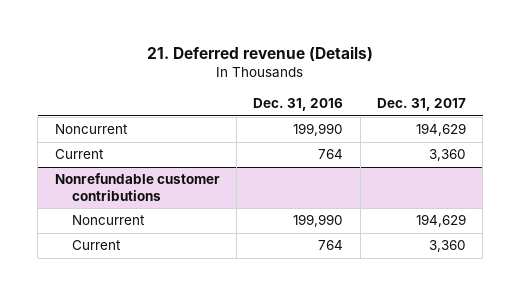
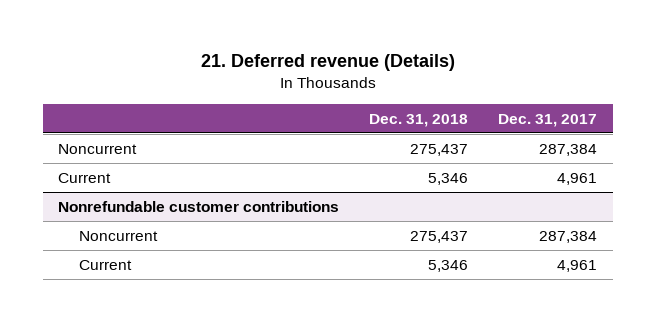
- | Dec. 31, 2016 | Dec. 31, 2017
+ | Dec. 31, 2018 | Dec. 31, 2017
- Noncurrent | 199,990 | 194,629
- Current | 764 | 3,360
+ Noncurrent | 275,437 | 287,384
+ Current | 5,346 | 4,961
@ Nonrefundable customer contributions
- Noncurrent | 199,990 | 194,629
- Current | 764 | 3,360
+ Noncurrent | 275,437 | 287,384
+ Current | 5,346 | 4,961

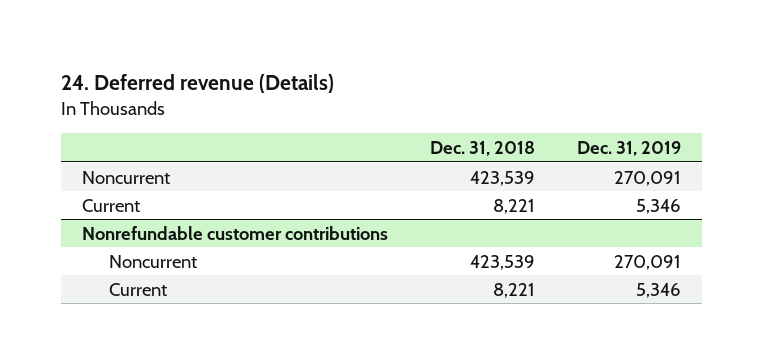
- 21. Deferred revenue (Details)
+ 24. Deferred revenue (Details)
- | Dec. 31, 2018 | Dec. 31, 2017
+ | Dec. 31, 2018 | Dec. 31, 2019
- Noncurrent | 275,437 | 287,384
- Current | 5,346 | 4,961
+ Noncurrent | 423,539 | 270,091
+ Current | 8,221 | 5,346
@ Nonrefundable customer contributions
- Noncurrent | 275,437 | 287,384
- Current | 5,346 | 4,961
+ Noncurrent | 423,539 | 270,091
+ Current | 8,221 | 5,346

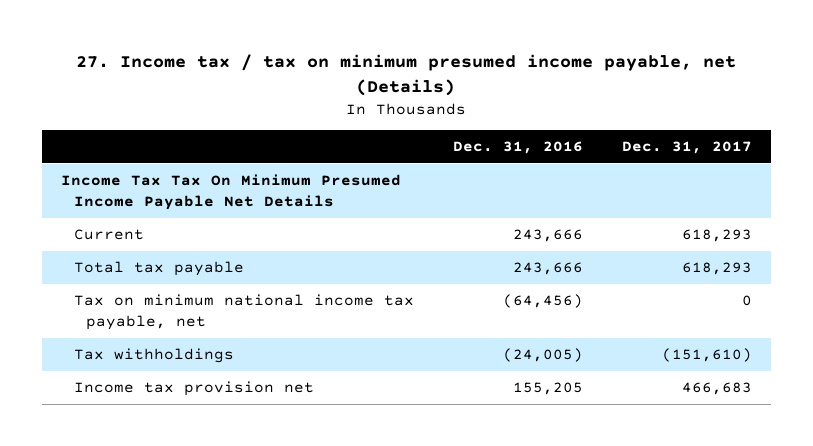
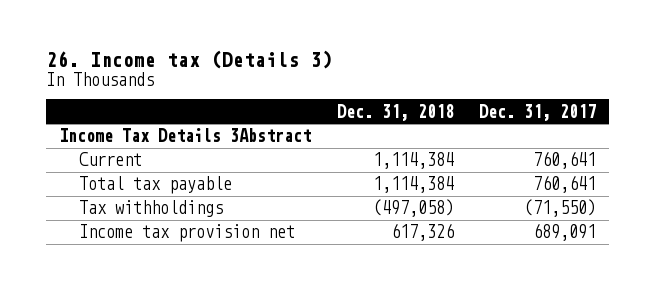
- 27. Income tax / tax on minimum presumed income payable, net (Details)
+ 26. Income tax (Details 3)
- | Dec. 31, 2016 | Dec. 31, 2017
+ | Dec. 31, 2018 | Dec. 31, 2017
- Income Tax Tax On Minimum Presumed Income Payable Net Details
- Current | 243,666 | 618,293
- Total tax payable | 243,666 | 618,293
- Tax on minimum national income tax payable, net | (64,456) | 0
- Tax withholdings | (24,005) | (151,610)
- Income tax provision net | 155,205 | 466,683
+ Income Tax Details 3Abstract
+ Current | 1,114,384 | 760,641
+ Total tax payable | 1,114,384 | 760,641
+ Tax withholdings | (497,058) | (71,550)
+ Income tax provision net | 617,326 | 689,091

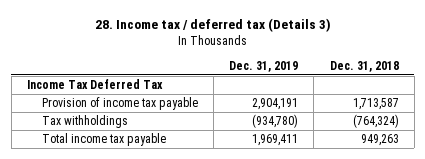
- 26. Income tax (Details 3)
+ 28. Income tax / deferred tax (Details 3)
- | Dec. 31, 2018 | Dec. 31, 2017
+ | Dec. 31, 2019 | Dec. 31, 2018
- Income Tax Details 3Abstract
- Current | 1,114,384 | 760,641
- Total tax payable | 1,114,384 | 760,641
- Tax withholdings | (497,058) | (71,550)
- Income tax provision net | 617,326 | 689,091
+ Income Tax Deferred Tax
+ Provision of income tax payable | 2,904,191 | 1,713,587
+ Tax withholdings | (934,780) | (764,324)
+ Total income tax payable | 1,969,411 | 949,263

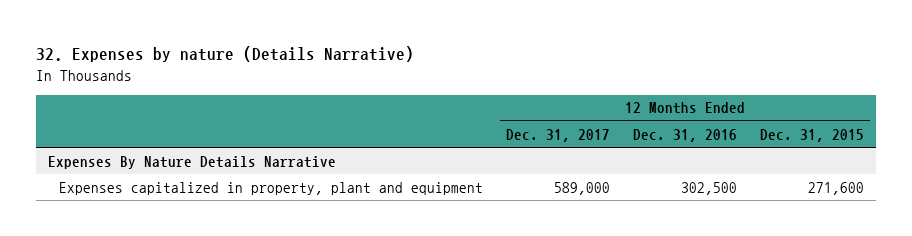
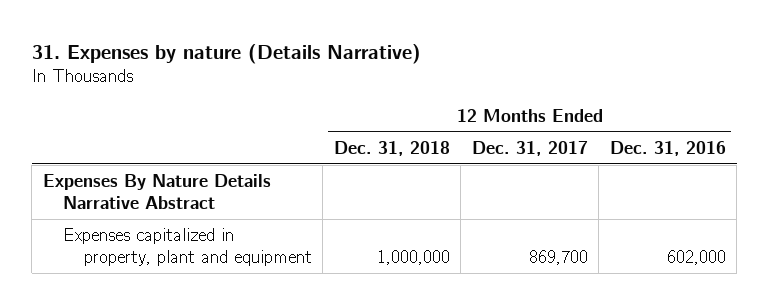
- 32. Expenses by nature (Details Narrative)
+ 31. Expenses by nature (Details Narrative)
- | 12 Months Ended Dec. 31, 2017 | 12 Months Ended Dec. 31, 2016 | 12 Months Ended Dec. 31, 2015
+ | 12 Months Ended Dec. 31, 2018 | 12 Months Ended Dec. 31, 2017 | 12 Months Ended Dec. 31, 2016
- Expenses By Nature Details Narrative
- Expenses capitalized in property, plant and equipment | 589,000 | 302,500 | 271,600
+ Expenses By Nature Details Narrative Abstract
+ Expenses capitalized in property, plant and equipment | 1,000,000 | 869,700 | 602,000

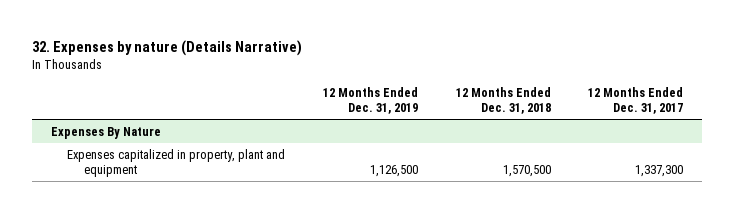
- 31. Expenses by nature (Details Narrative)
+ 32. Expenses by nature (Details Narrative)
- | 12 Months Ended Dec. 31, 2018 | 12 Months Ended Dec. 31, 2017 | 12 Months Ended Dec. 31, 2016
+ | 12 Months Ended Dec. 31, 2019 | 12 Months Ended Dec. 31, 2018 | 12 Months Ended Dec. 31, 2017
- Expenses By Nature Details Narrative Abstract
- Expenses capitalized in property, plant and equipment | 1,000,000 | 869,700 | 602,000
+ Expenses By Nature
+ Expenses capitalized in property, plant and equipment | 1,126,500 | 1,570,500 | 1,337,300

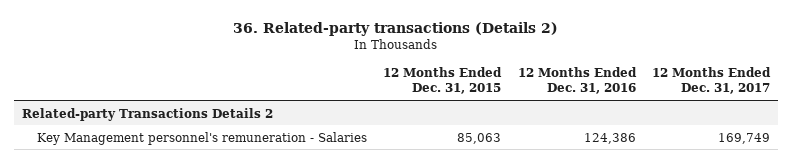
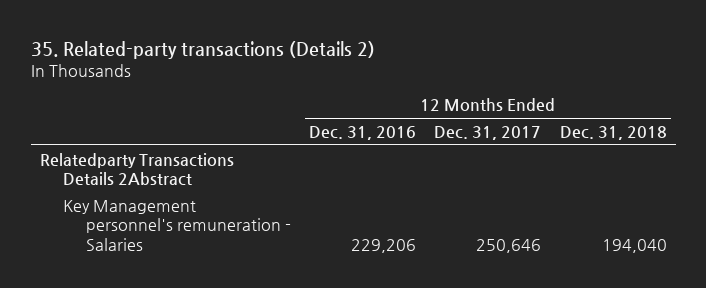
- 36. Related-party transactions (Details 2)
+ 35. Related-party transactions (Details 2)
- | 12 Months Ended Dec. 31, 2015 | 12 Months Ended Dec. 31, 2016 | 12 Months Ended Dec. 31, 2017
+ | 12 Months Ended Dec. 31, 2016 | 12 Months Ended Dec. 31, 2017 | 12 Months Ended Dec. 31, 2018
- Related-party Transactions Details 2
- Key Management personnel's remuneration - Salaries | 85,063 | 124,386 | 169,749
+ Relatedparty Transactions Details 2Abstract
+ Key Management personnel's remuneration - Salaries | 229,206 | 250,646 | 194,040

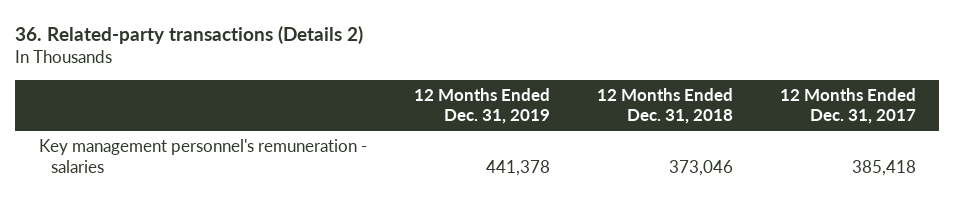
- 35. Related-party transactions (Details 2)
+ 36. Related-party transactions (Details 2)
- | 12 Months Ended Dec. 31, 2016 | 12 Months Ended Dec. 31, 2017 | 12 Months Ended Dec. 31, 2018
+ | 12 Months Ended Dec. 31, 2019 | 12 Months Ended Dec. 31, 2018 | 12 Months Ended Dec. 31, 2017
- Relatedparty Transactions Details 2Abstract
- Key Management personnel's remuneration - Salaries | 229,206 | 250,646 | 194,040
+ Key management personnel's remuneration - salaries | 441,378 | 373,046 | 385,418

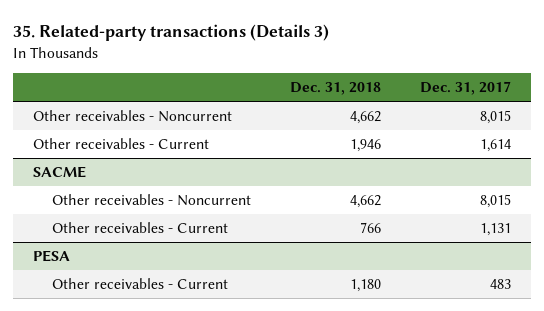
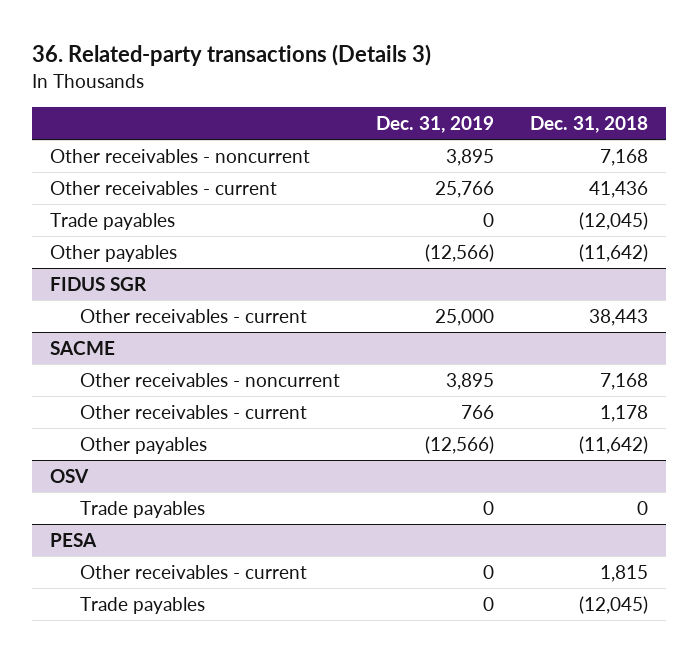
- 35. Related-party transactions (Details 3)
+ 36. Related-party transactions (Details 3)
- | Dec. 31, 2018 | Dec. 31, 2017
+ | Dec. 31, 2019 | Dec. 31, 2018
- Other receivables - Noncurrent | 4,662 | 8,015
- Other receivables - Current | 1,946 | 1,614
+ Other receivables - noncurrent | 3,895 | 7,168
+ Other receivables - current | 25,766 | 41,436
+ Trade payables | 0 | (12,045)
+ Other payables | (12,566) | (11,642)
+ FIDUS SGR
+ Other receivables - current | 25,000 | 38,443
@ SACME
- Other receivables - Noncurrent | 4,662 | 8,015
- Other receivables - Current | 766 | 1,131
+ Other receivables - noncurrent | 3,895 | 7,168
+ Other receivables - current | 766 | 1,178
+ Other payables | (12,566) | (11,642)
+ OSV
+ Trade payables | 0 | 0
@ PESA
- Other receivables - Current | 1,180 | 483
+ Other receivables - current | 0 | 1,815
+ Trade payables | 0 | (12,045)

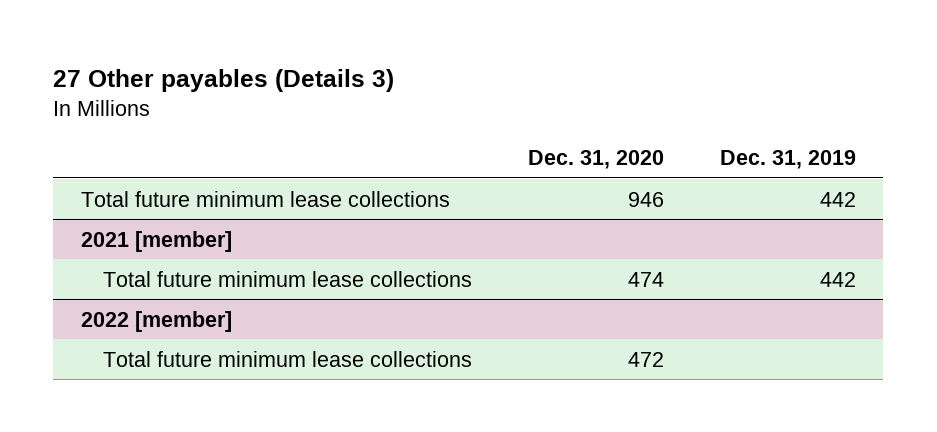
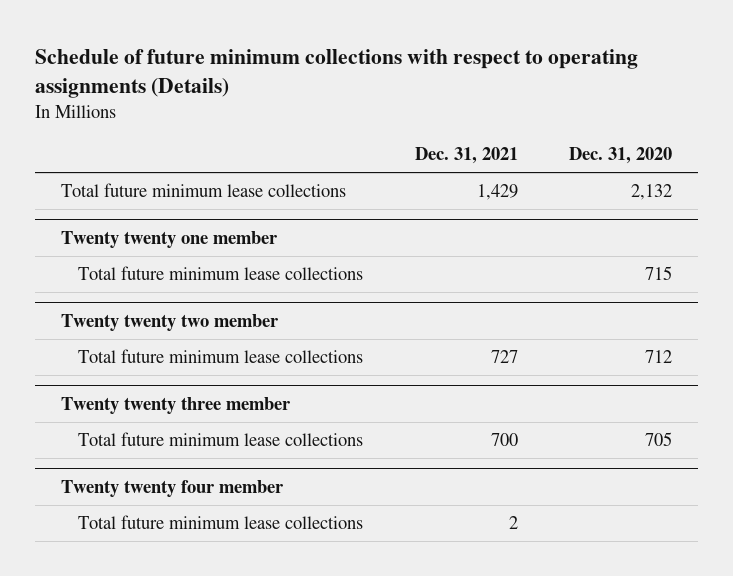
- 27 Other payables (Details 3)
+ Schedule of future minimum collections with respect to operating assignments (Details)
- | Dec. 31, 2020 | Dec. 31, 2019
+ | Dec. 31, 2021 | Dec. 31, 2020
- Total future minimum lease collections | 946 | 442
- 2021 [member]
- Total future minimum lease collections | 474 | 442
- 2022 [member]
- Total future minimum lease collections | 472 |
+ Total future minimum lease collections | 1,429 | 2,132
+ Twenty twenty one member
+ Total future minimum lease collections | | 715
+ Twenty twenty two member
+ Total future minimum lease collections | 727 | 712
+ Twenty twenty three member
+ Total future minimum lease collections | 700 | 705
+ Twenty twenty four member
+ Total future minimum lease collections | 2 |

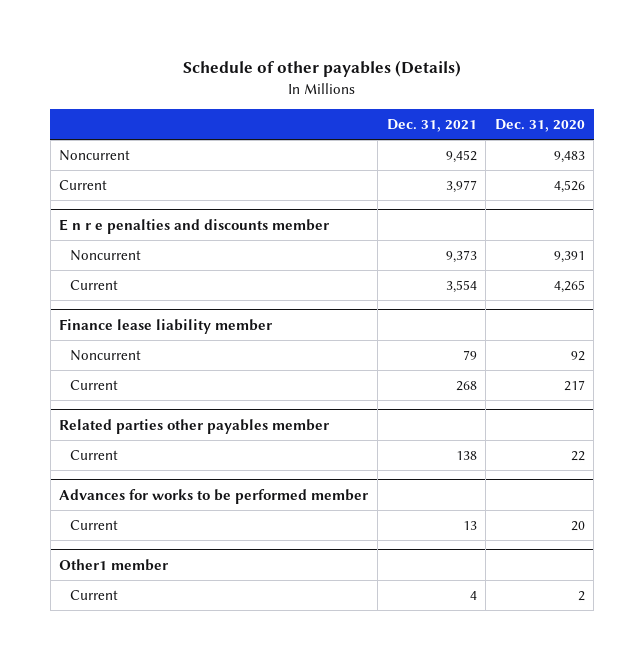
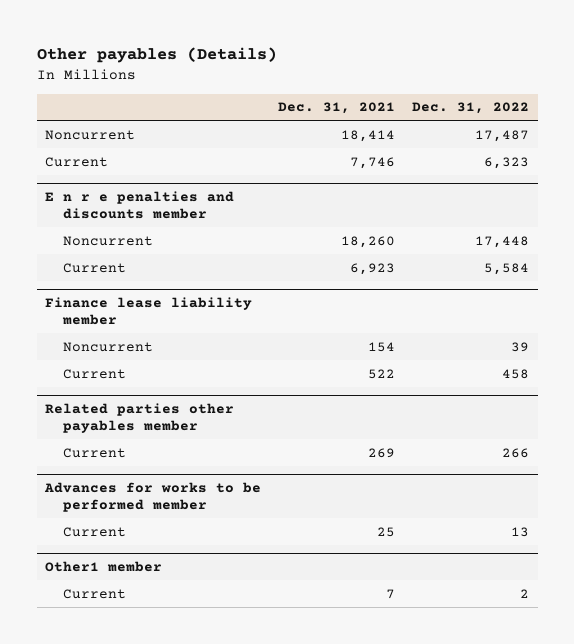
- Schedule of other payables (Details)
+ Other payables (Details)
- | Dec. 31, 2021 | Dec. 31, 2020
+ | Dec. 31, 2021 | Dec. 31, 2022
- Noncurrent | 9,452 | 9,483
- Current | 3,977 | 4,526
+ Noncurrent | 18,414 | 17,487
+ Current | 7,746 | 6,323
@ E n r e penalties and discounts member
- Noncurrent | 9,373 | 9,391
- Current | 3,554 | 4,265
+ Noncurrent | 18,260 | 17,448
+ Current | 6,923 | 5,584
@ Finance lease liability member
- Noncurrent | 79 | 92
- Current | 268 | 217
+ Noncurrent | 154 | 39
+ Current | 522 | 458
@ Related parties other payables member
- Current | 138 | 22
+ Current | 269 | 266
@ Advances for works to be performed member
- Current | 13 | 20
+ Current | 25 | 13
@ Other1 member
- Current | 4 | 2
+ Current | 7 | 2

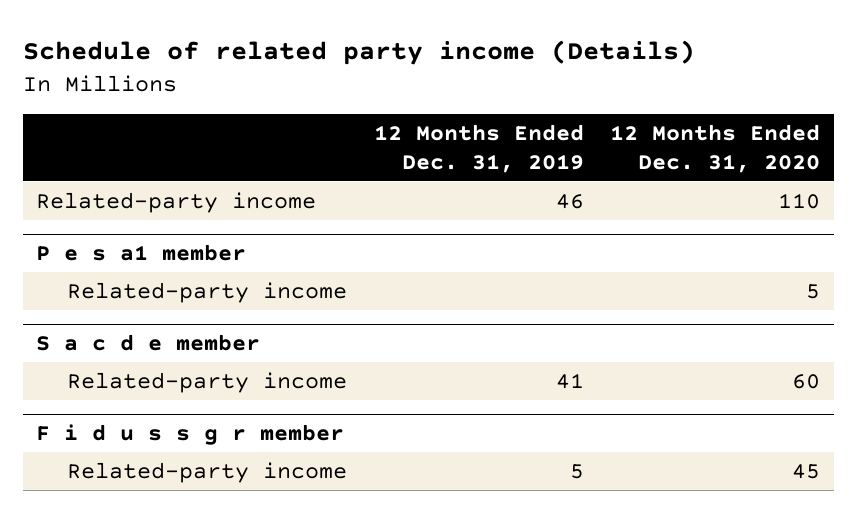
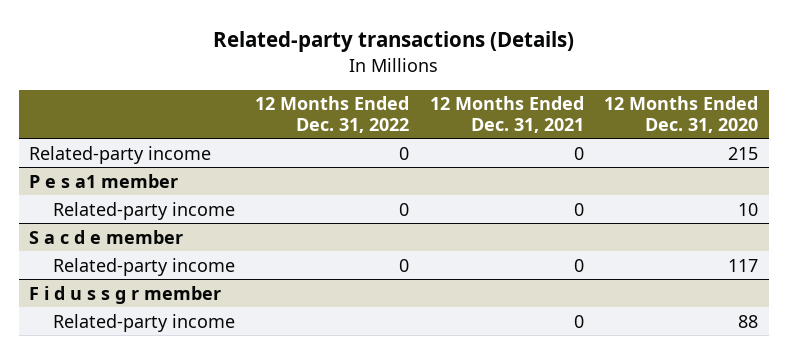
- Schedule of related party income (Details)
+ Related-party transactions (Details)
- | 12 Months Ended Dec. 31, 2019 | 12 Months Ended Dec. 31, 2020
+ | 12 Months Ended Dec. 31, 2022 | 12 Months Ended Dec. 31, 2021 | 12 Months Ended Dec. 31, 2020
- Related-party income | 46 | 110
+ Related-party income | 0 | 0 | 215
@ P e s a1 member
- Related-party income | | 5
+ Related-party income | 0 | 0 | 10
@ S a c d e member
- Related-party income | 41 | 60
+ Related-party income | 0 | 0 | 117
@ F i d u s s g r member
- Related-party income | 5 | 45
+ Related-party income | | 0 | 88

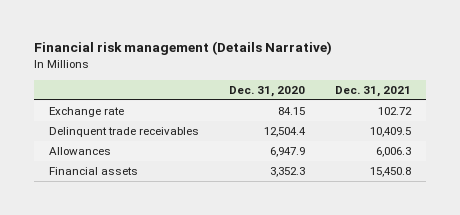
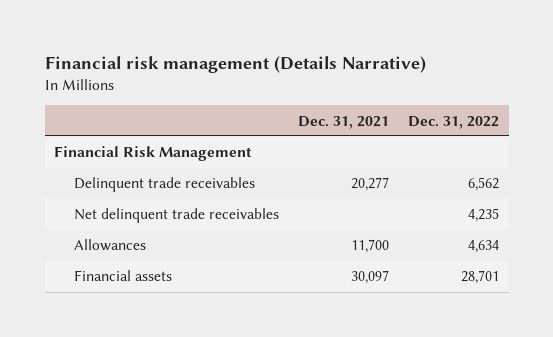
- | Dec. 31, 2020 | Dec. 31, 2021
+ | Dec. 31, 2021 | Dec. 31, 2022
- Exchange rate | 84.15 | 102.72
- Delinquent trade receivables | 12,504.4 | 10,409.5
- Allowances | 6,947.9 | 6,006.3
- Financial assets | 3,352.3 | 15,450.8
+ Financial Risk Management
+ Delinquent trade receivables | 20,277 | 6,562
+ Net delinquent trade receivables | | 4,235
+ Allowances | 11,700 | 4,634
+ Financial assets | 30,097 | 28,701

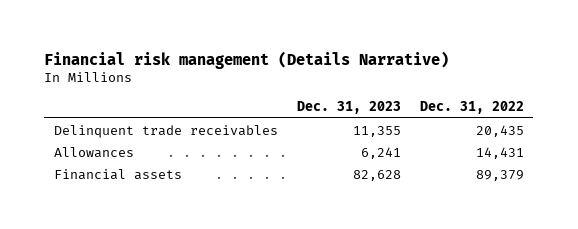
- | Dec. 31, 2021 | Dec. 31, 2022
+ | Dec. 31, 2023 | Dec. 31, 2022
- Financial Risk Management
- Delinquent trade receivables | 20,277 | 6,562
- Net delinquent trade receivables | | 4,235
- Allowances | 11,700 | 4,634
- Financial assets | 30,097 | 28,701
+ Delinquent trade receivables | 11,355 | 20,435
+ Allowances | 6,241 | 14,431
+ Financial assets | 82,628 | 89,379

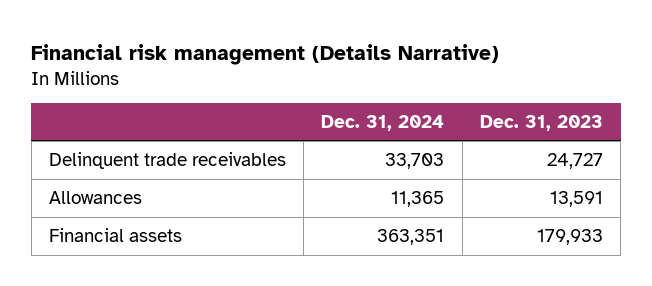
- | Dec. 31, 2023 | Dec. 31, 2022
+ | Dec. 31, 2024 | Dec. 31, 2023
- Delinquent trade receivables | 11,355 | 20,435
- Allowances | 6,241 | 14,431
- Financial assets | 82,628 | 89,379
+ Delinquent trade receivables | 33,703 | 24,727
+ Allowances | 11,365 | 13,591
+ Financial assets | 363,351 | 179,933

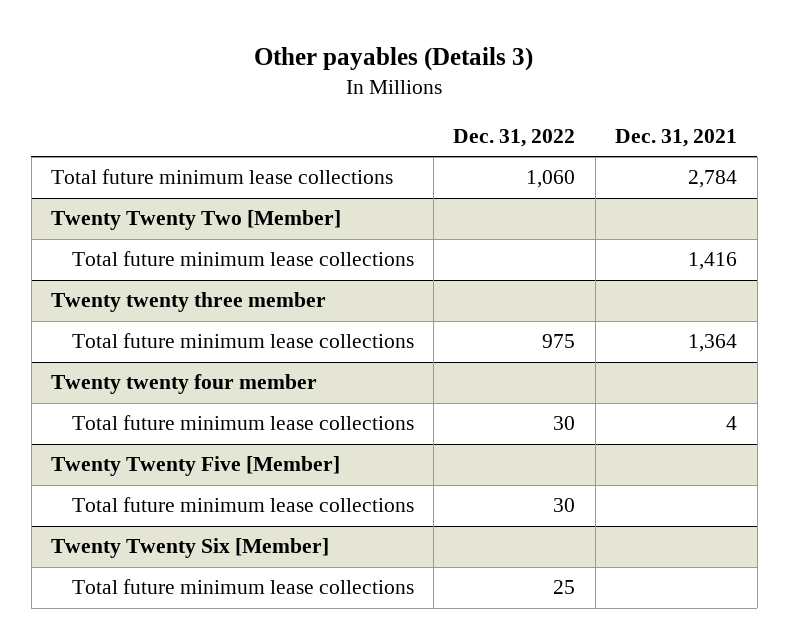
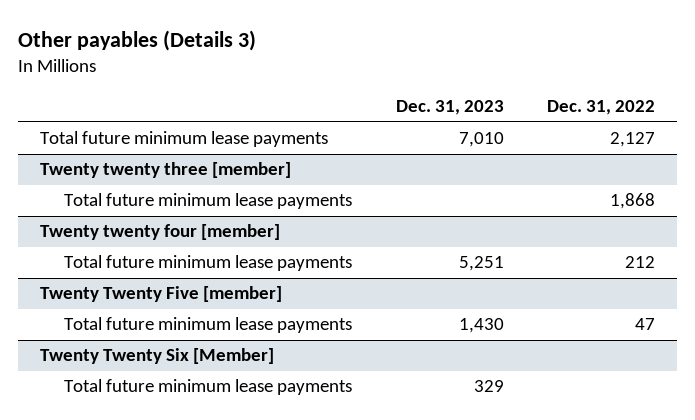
- | Dec. 31, 2022 | Dec. 31, 2021
+ | Dec. 31, 2023 | Dec. 31, 2022
- Total future minimum lease collections | 1,060 | 2,784
- Twenty Twenty Two [Member]
- Total future minimum lease collections | | 1,416
- Twenty twenty three member
- Total future minimum lease collections | 975 | 1,364
- Twenty twenty four member
- Total future minimum lease collections | 30 | 4
- Twenty Twenty Five [Member]
- Total future minimum lease collections | 30 |
+ Total future minimum lease payments | 7,010 | 2,127
+ Twenty twenty three [member]
+ Total future minimum lease payments | | 1,868
+ Twenty twenty four [member]
+ Total future minimum lease payments | 5,251 | 212
+ Twenty Twenty Five [member]
+ Total future minimum lease payments | 1,430 | 47
@ Twenty Twenty Six [Member]
- Total future minimum lease collections | 25 |
+ Total future minimum lease payments | 329 |

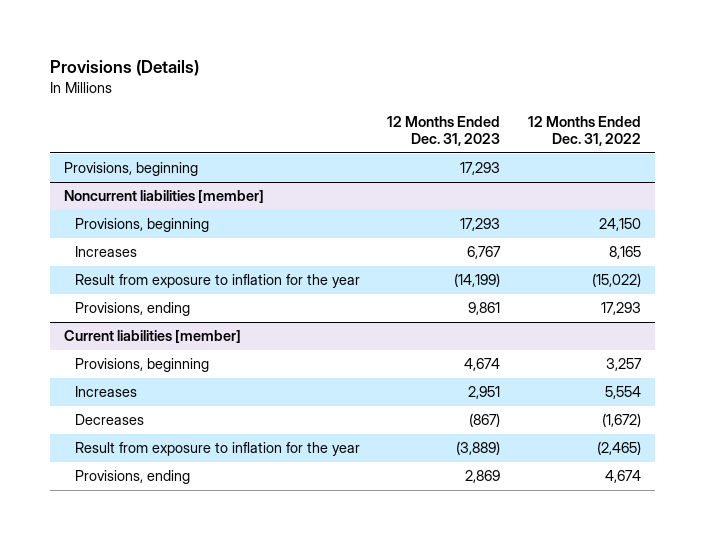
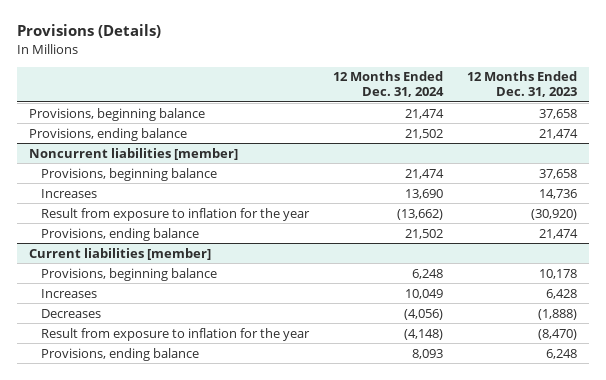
- | 12 Months Ended Dec. 31, 2023 | 12 Months Ended Dec. 31, 2022
+ | 12 Months Ended Dec. 31, 2024 | 12 Months Ended Dec. 31, 2023
- Provisions, beginning | 17,293 |
+ Provisions, beginning balance | 21,474 | 37,658
+ Provisions, ending balance | 21,502 | 21,474
@ Noncurrent liabilities [member]
- Provisions, beginning | 17,293 | 24,150
- Increases | 6,767 | 8,165
- Result from exposure to inflation for the year | (14,199) | (15,022)
- Provisions, ending | 9,861 | 17,293
+ Provisions, beginning balance | 21,474 | 37,658
+ Increases | 13,690 | 14,736
+ Result from exposure to inflation for the year | (13,662) | (30,920)
+ Provisions, ending balance | 21,502 | 21,474
@ Current liabilities [member]
- Provisions, beginning | 4,674 | 3,257
- Increases | 2,951 | 5,554
- Decreases | (867) | (1,672)
- Result from exposure to inflation for the year | (3,889) | (2,465)
- Provisions, ending | 2,869 | 4,674
+ Provisions, beginning balance | 6,248 | 10,178
+ Increases | 10,049 | 6,428
+ Decreases | (4,056) | (1,888)
+ Result from exposure to inflation for the year | (4,148) | (8,470)
+ Provisions, ending balance | 8,093 | 6,248

